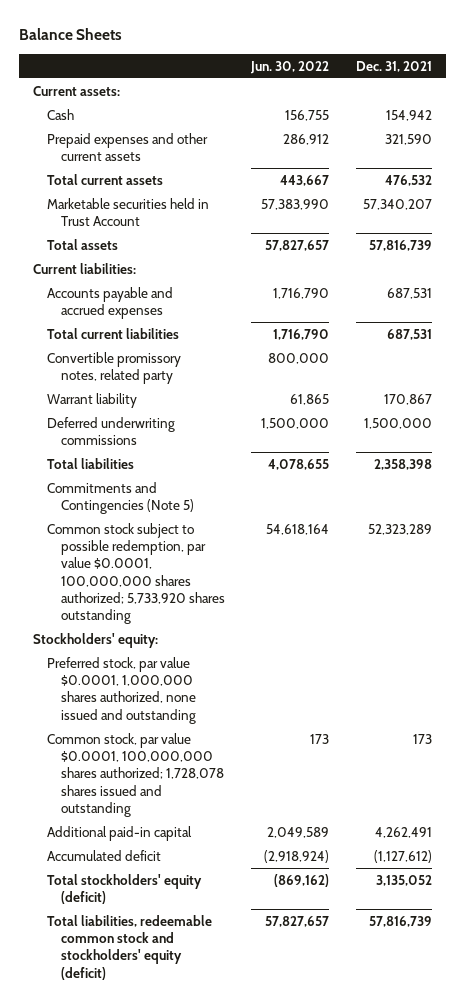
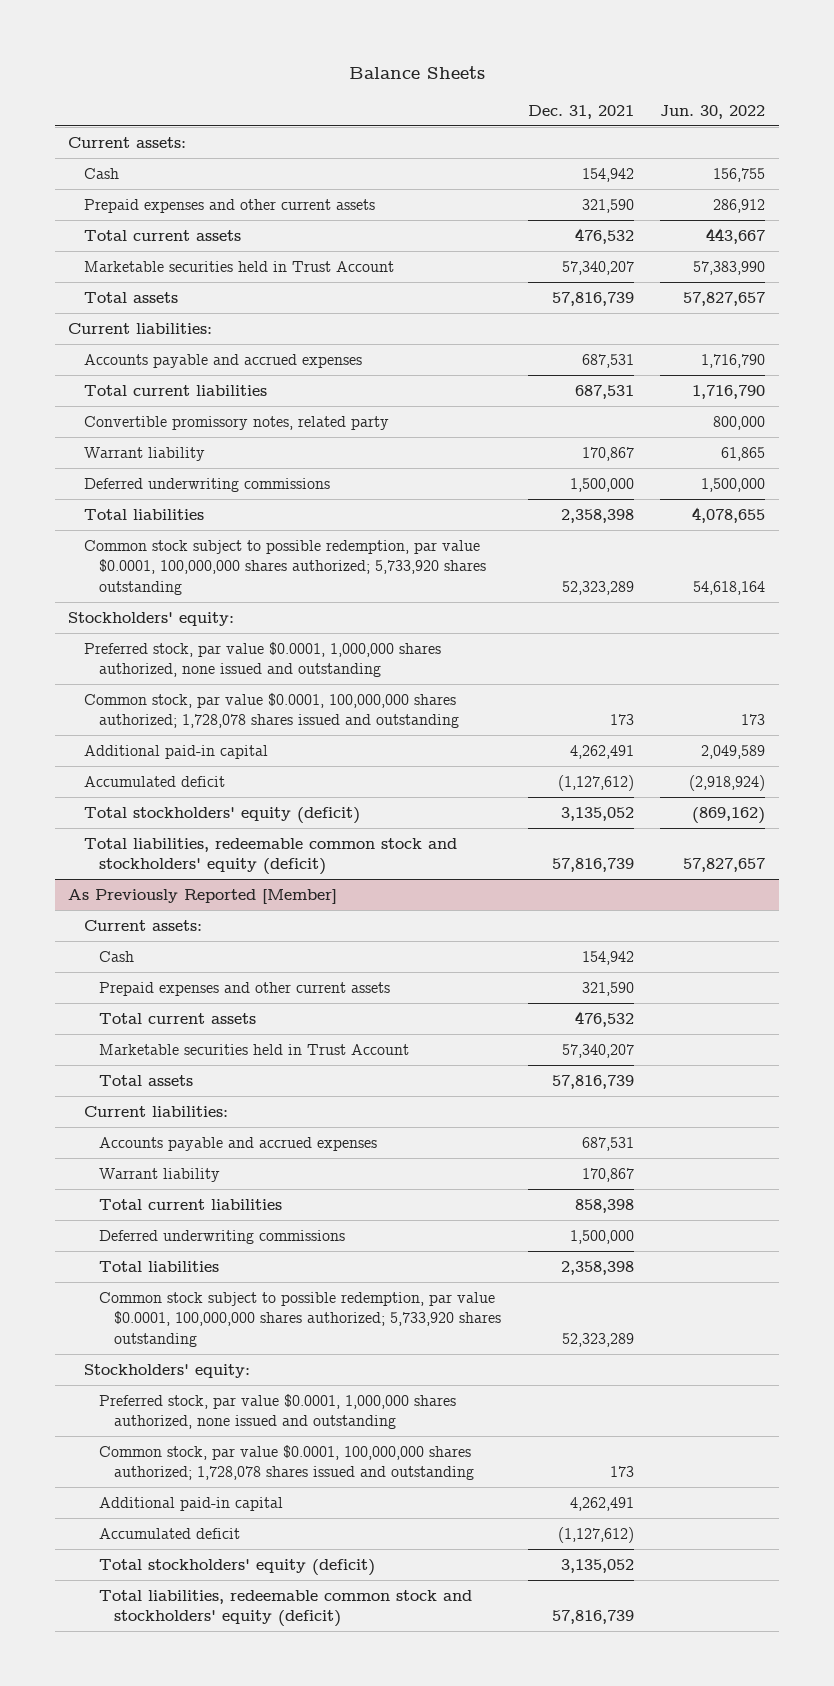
- | Jun. 30, 2022 | Dec. 31, 2021
+ | Dec. 31, 2021 | Jun. 30, 2022
- Commitments and Contingencies (Note 5)
+ As Previously Reported [Member]
+ Current assets:
+ Cash | 154,942 |
+ Prepaid expenses and other current assets | 321,590 |
+ Total current assets | 476,532 |
+ Marketable securities held in Trust Account | 57,340,207 |
+ Total assets | 57,816,739 |
+ Current liabilities:
+ Accounts payable and accrued expenses | 687,531 |
+ Warrant liability | 170,867 |
+ Total current liabilities | 858,398 |
+ Deferred underwriting commissions | 1,500,000 |
+ Total liabilities | 2,358,398 |
+ Common stock subject to possible redemption, par value $0.0001, 100,000,000 shares authorized; 5,733,920 shares outstanding | 52,323,289 |
+ Stockholders' equity:
+ Preferred stock, par value $0.0001, 1,000,000 shares authorized, none issued and outstanding
+ Common stock, par value $0.0001, 100,000,000 shares authorized; 1,728,078 shares issued and outstanding | 173 |
+ Additional paid-in capital | 4,262,491 |
+ Accumulated deficit | (1,127,612) |
+ Total stockholders' equity (deficit) | 3,135,052 |
+ Total liabilities, redeemable common stock and stockholders' equity (deficit) | 57,816,739 |

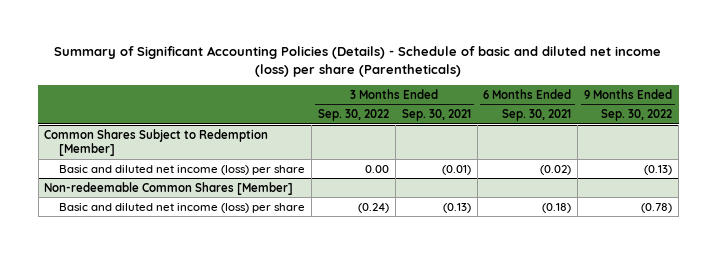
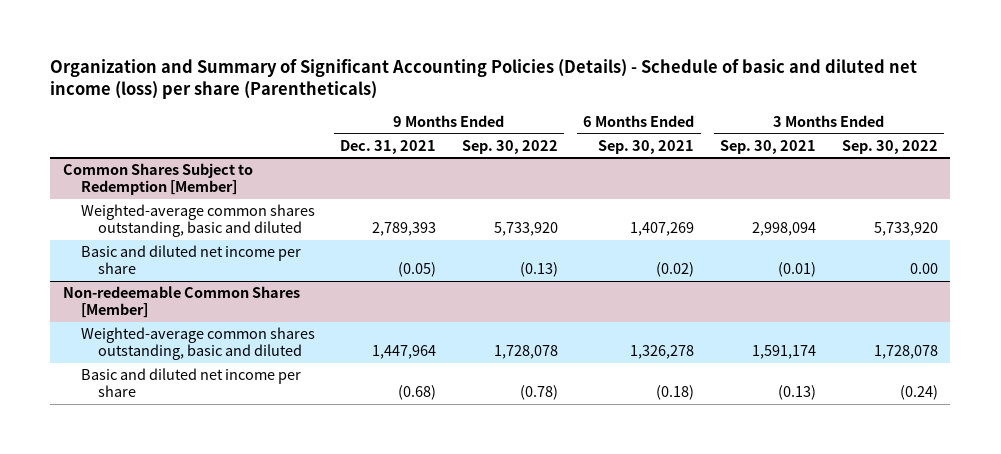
- Summary of Significant Accounting Policies (Details) - Schedule of basic and diluted net income (loss) per share (Parentheticals)
+ Organization and Summary of Significant Accounting Policies (Details) - Schedule of basic and diluted net income (loss) per share (Parentheticals)
- | 3 Months Ended Sep. 30, 2022 | 3 Months Ended Sep. 30, 2021 | 6 Months Ended Sep. 30, 2021 | 9 Months Ended Sep. 30, 2022
+ | 9 Months Ended Dec. 31, 2021 | 9 Months Ended Sep. 30, 2022 | 6 Months Ended Sep. 30, 2021 | 3 Months Ended Sep. 30, 2021 | 3 Months Ended Sep. 30, 2022
@ Common Shares Subject to Redemption [Member]
- Basic and diluted net income (loss) per share | 0.00 | (0.01) | (0.02) | (0.13)
+ Weighted-average common shares outstanding, basic and diluted | 2,789,393 | 5,733,920 | 1,407,269 | 2,998,094 | 5,733,920
+ Basic and diluted net income per share | (0.05) | (0.13) | (0.02) | (0.01) | 0.00
@ Non-redeemable Common Shares [Member]
- Basic and diluted net income (loss) per share | (0.24) | (0.13) | (0.18) | (0.78)
+ Weighted-average common shares outstanding, basic and diluted | 1,447,964 | 1,728,078 | 1,326,278 | 1,591,174 | 1,728,078
+ Basic and diluted net income per share | (0.68) | (0.78) | (0.18) | (0.13) | (0.24)

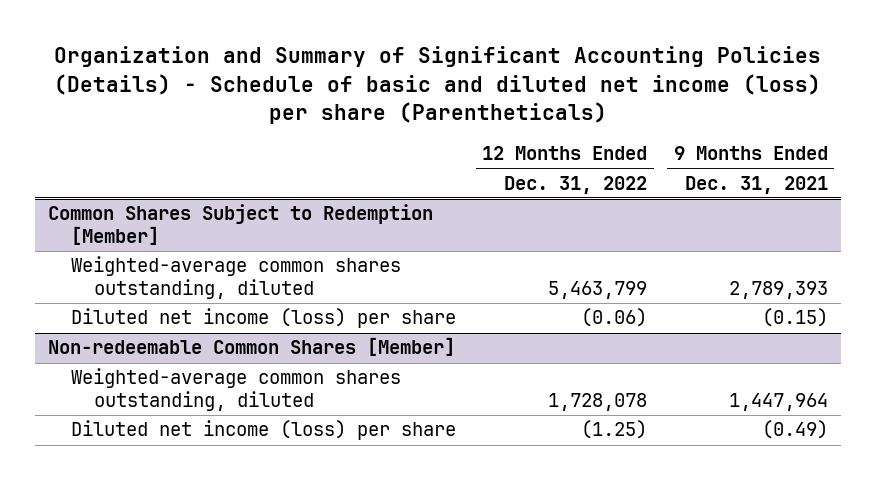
- | 9 Months Ended Dec. 31, 2021 | 9 Months Ended Sep. 30, 2022 | 6 Months Ended Sep. 30, 2021 | 3 Months Ended Sep. 30, 2021 | 3 Months Ended Sep. 30, 2022
+ | 12 Months Ended Dec. 31, 2022 | 9 Months Ended Dec. 31, 2021
@ Common Shares Subject to Redemption [Member]
- Weighted-average common shares outstanding, basic and diluted | 2,789,393 | 5,733,920 | 1,407,269 | 2,998,094 | 5,733,920
- Basic and diluted net income per share | (0.05) | (0.13) | (0.02) | (0.01) | 0.00
+ Weighted-average common shares outstanding, diluted | 5,463,799 | 2,789,393
+ Diluted net income (loss) per share | (0.06) | (0.15)
@ Non-redeemable Common Shares [Member]
- Weighted-average common shares outstanding, basic and diluted | 1,447,964 | 1,728,078 | 1,326,278 | 1,591,174 | 1,728,078
- Basic and diluted net income per share | (0.68) | (0.78) | (0.18) | (0.13) | (0.24)
+ Weighted-average common shares outstanding, diluted | 1,728,078 | 1,447,964
+ Diluted net income (loss) per share | (1.25) | (0.49)

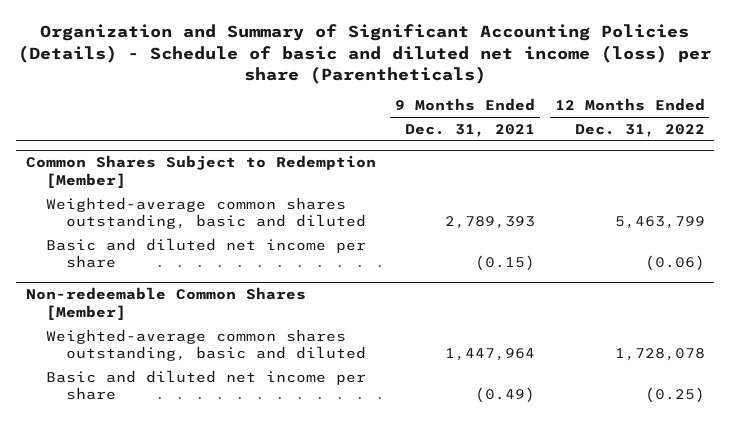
- | 12 Months Ended Dec. 31, 2022 | 9 Months Ended Dec. 31, 2021
+ | 9 Months Ended Dec. 31, 2021 | 12 Months Ended Dec. 31, 2022
@ Common Shares Subject to Redemption [Member]
- Weighted-average common shares outstanding, diluted | 5,463,799 | 2,789,393
- Diluted net income (loss) per share | (0.06) | (0.15)
+ Weighted-average common shares outstanding, basic and diluted | 2,789,393 | 5,463,799
+ Basic and diluted net income per share | (0.15) | (0.06)
@ Non-redeemable Common Shares [Member]
- Weighted-average common shares outstanding, diluted | 1,728,078 | 1,447,964
- Diluted net income (loss) per share | (1.25) | (0.49)
+ Weighted-average common shares outstanding, basic and diluted | 1,447,964 | 1,728,078
+ Basic and diluted net income per share | (0.49) | (0.25)

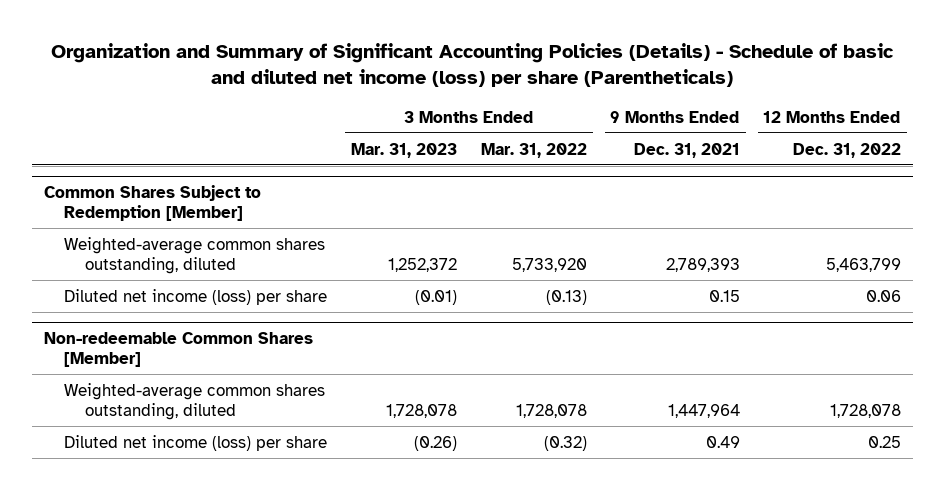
- | 9 Months Ended Dec. 31, 2021 | 12 Months Ended Dec. 31, 2022
+ | 3 Months Ended Mar. 31, 2023 | 3 Months Ended Mar. 31, 2022 | 9 Months Ended Dec. 31, 2021 | 12 Months Ended Dec. 31, 2022
@ Common Shares Subject to Redemption [Member]
- Weighted-average common shares outstanding, basic and diluted | 2,789,393 | 5,463,799
- Basic and diluted net income per share | (0.15) | (0.06)
+ Weighted-average common shares outstanding, diluted | 1,252,372 | 5,733,920 | 2,789,393 | 5,463,799
+ Diluted net income (loss) per share | (0.01) | (0.13) | 0.15 | 0.06
@ Non-redeemable Common Shares [Member]
- Weighted-average common shares outstanding, basic and diluted | 1,447,964 | 1,728,078
- Basic and diluted net income per share | (0.49) | (0.25)
+ Weighted-average common shares outstanding, diluted | 1,728,078 | 1,728,078 | 1,447,964 | 1,728,078
+ Diluted net income (loss) per share | (0.26) | (0.32) | 0.49 | 0.25

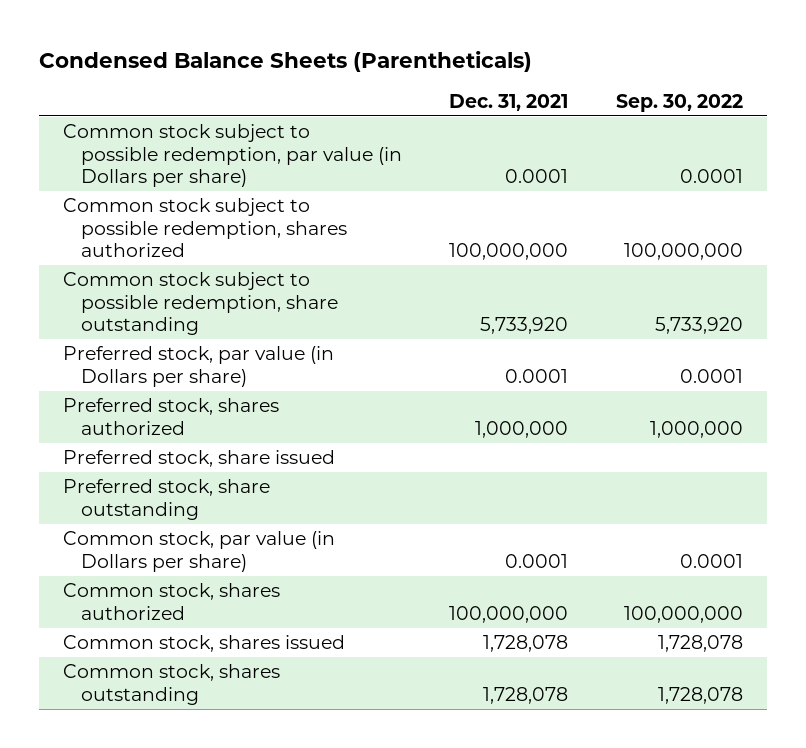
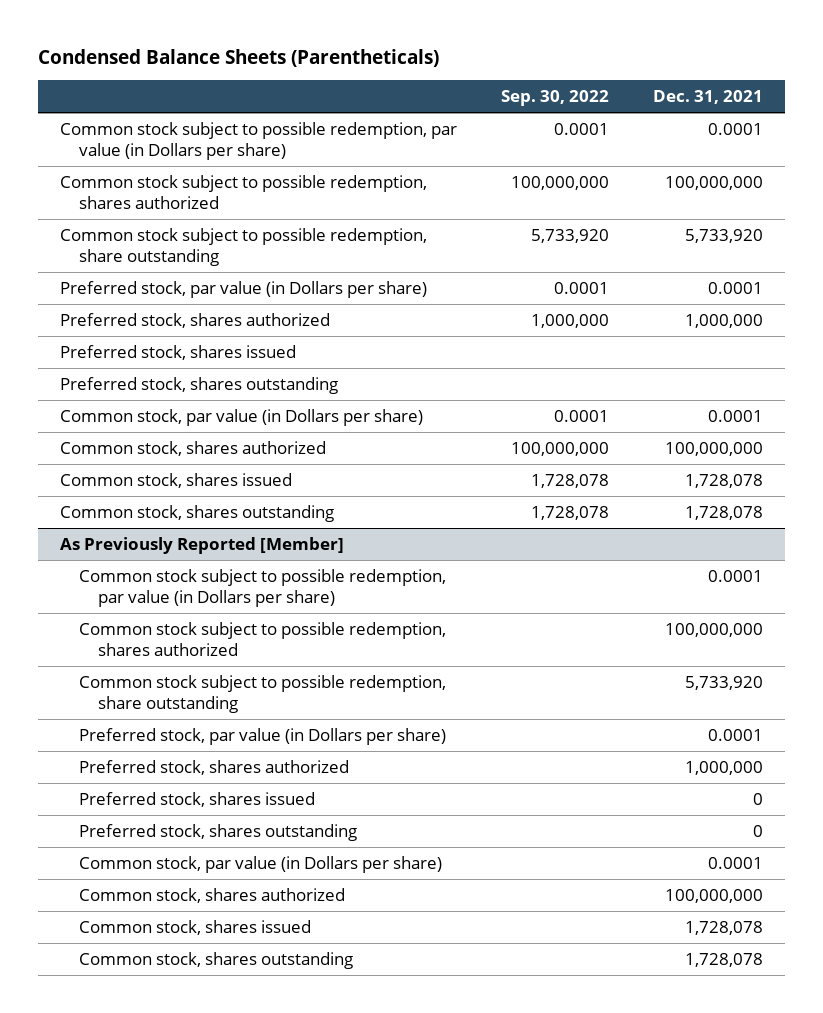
- | Dec. 31, 2021 | Sep. 30, 2022
+ | Sep. 30, 2022 | Dec. 31, 2021
- Preferred stock, share issued
- Preferred stock, share outstanding
+ Preferred stock, shares issued
+ Preferred stock, shares outstanding
+ As Previously Reported [Member]
+ Common stock subject to possible redemption, par value (in Dollars per share) | | 0.0001
+ Common stock subject to possible redemption, shares authorized | | 100,000,000
+ Common stock subject to possible redemption, share outstanding | | 5,733,920
+ Preferred stock, par value (in Dollars per share) | | 0.0001
+ Preferred stock, shares authorized | | 1,000,000
+ Preferred stock, shares issued | | 0
+ Preferred stock, shares outstanding | | 0
+ Common stock, par value (in Dollars per share) | | 0.0001
+ Common stock, shares authorized | | 100,000,000
+ Common stock, shares issued | | 1,728,078
+ Common stock, shares outstanding | | 1,728,078

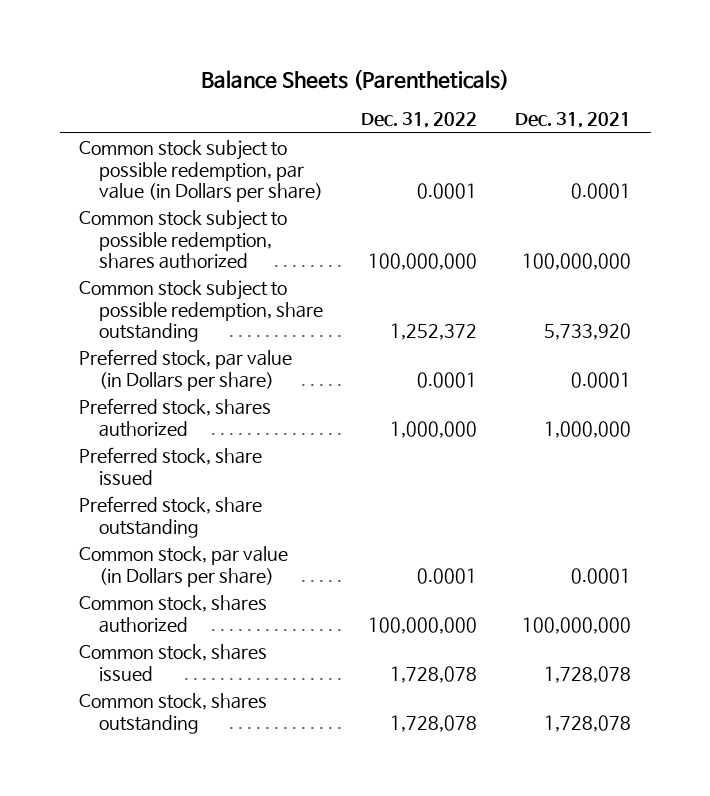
- Condensed Balance Sheets (Parentheticals)
+ Balance Sheets (Parentheticals)
- | Sep. 30, 2022 | Dec. 31, 2021
+ | Dec. 31, 2022 | Dec. 31, 2021
- Preferred stock, shares issued
- Preferred stock, shares outstanding
- Common stock, par value (in Dollars per share) | 0.0001 | 0.0001
- Common stock, shares authorized | 100,000,000 | 100,000,000
- Common stock, shares issued | 1,728,078 | 1,728,078
- Common stock, shares outstanding | 1,728,078 | 1,728,078
- As Previously Reported [Member]
- Common stock subject to possible redemption, par value (in Dollars per share) | | 0.0001
- Common stock subject to possible redemption, shares authorized | | 100,000,000
- Common stock subject to possible redemption, share outstanding | | 5,733,920
- Preferred stock, par value (in Dollars per share) | | 0.0001
- Preferred stock, shares authorized | | 1,000,000
- Preferred stock, shares issued | | 0
- Preferred stock, shares outstanding | | 0
+ Preferred stock, share issued
+ Preferred stock, share outstanding

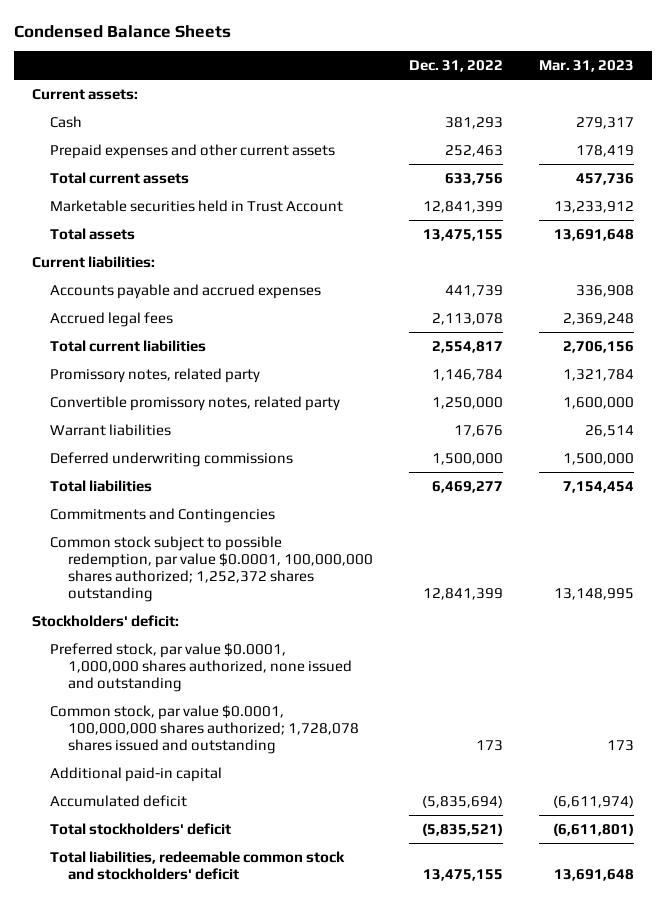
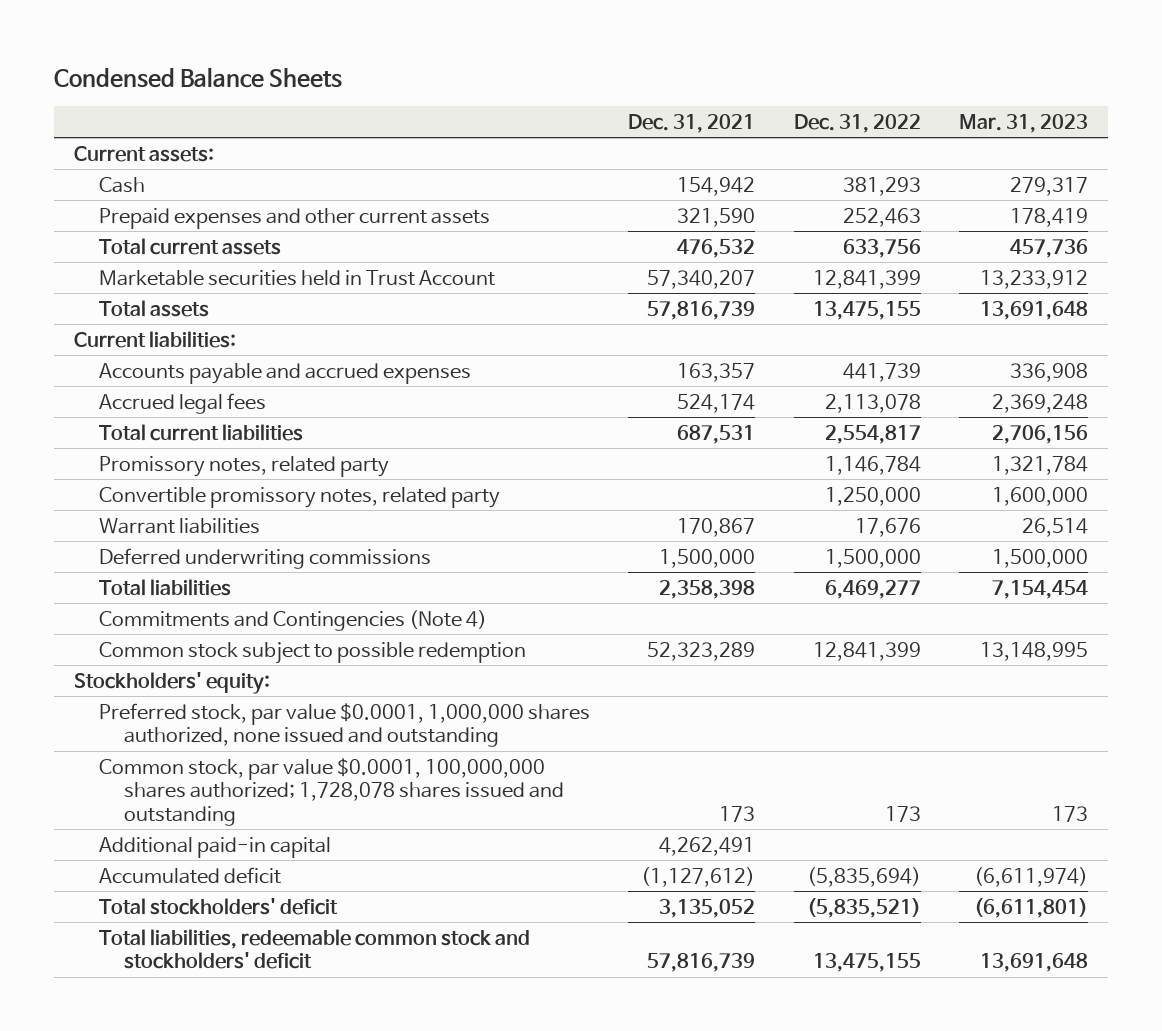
- | Dec. 31, 2022 | Mar. 31, 2023
+ | Dec. 31, 2021 | Dec. 31, 2022 | Mar. 31, 2023
- Commitments and Contingencies
- Common stock subject to possible redemption, par value $0.0001, 100,000,000 shares authorized; 1,252,372 shares outstanding | 12,841,399 | 13,148,995
- Stockholders' deficit:
+ Commitments and Contingencies (Note 4)
+ Common stock subject to possible redemption | 52,323,289 | 12,841,399 | 13,148,995
+ Stockholders' equity:

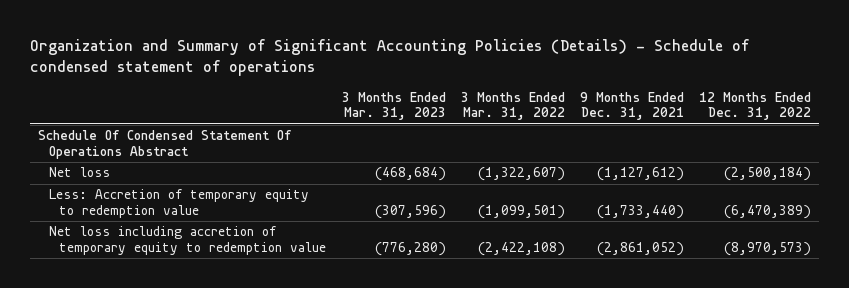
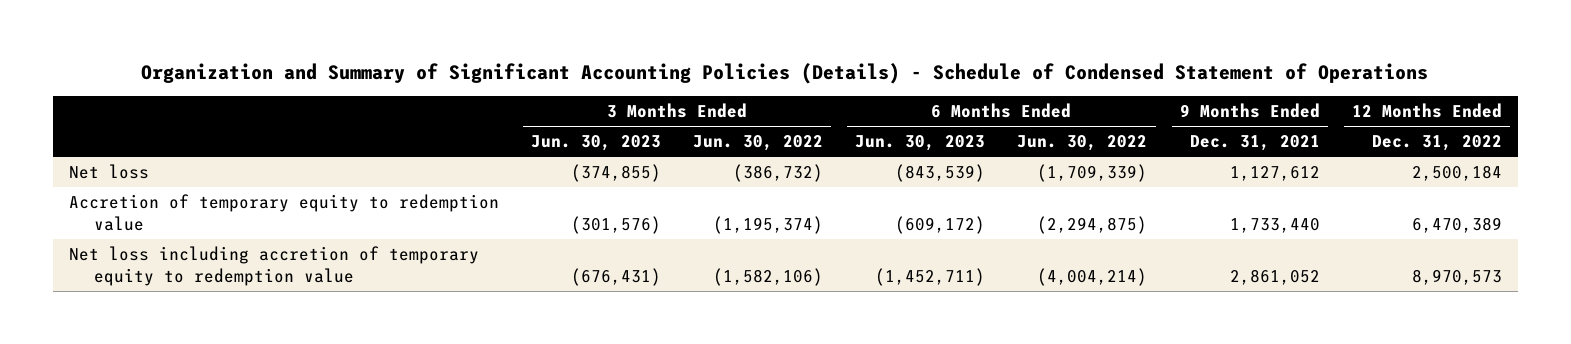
- Organization and Summary of Significant Accounting Policies (Details) - Schedule of condensed statement of operations
+ Organization and Summary of Significant Accounting Policies (Details) - Schedule of Condensed Statement of Operations
- | 3 Months Ended Mar. 31, 2023 | 3 Months Ended Mar. 31, 2022 | 9 Months Ended Dec. 31, 2021 | 12 Months Ended Dec. 31, 2022
+ | 3 Months Ended Jun. 30, 2023 | 3 Months Ended Jun. 30, 2022 | 6 Months Ended Jun. 30, 2023 | 6 Months Ended Jun. 30, 2022 | 9 Months Ended Dec. 31, 2021 | 12 Months Ended Dec. 31, 2022
- Schedule Of Condensed Statement Of Operations Abstract
- Net loss | (468,684) | (1,322,607) | (1,127,612) | (2,500,184)
- Less: Accretion of temporary equity to redemption value | (307,596) | (1,099,501) | (1,733,440) | (6,470,389)
- Net loss including accretion of temporary equity to redemption value | (776,280) | (2,422,108) | (2,861,052) | (8,970,573)
+ Net loss | (374,855) | (386,732) | (843,539) | (1,709,339) | 1,127,612 | 2,500,184
+ Accretion of temporary equity to redemption value | (301,576) | (1,195,374) | (609,172) | (2,294,875) | 1,733,440 | 6,470,389
+ Net loss including accretion of temporary equity to redemption value | (676,431) | (1,582,106) | (1,452,711) | (4,004,214) | 2,861,052 | 8,970,573

